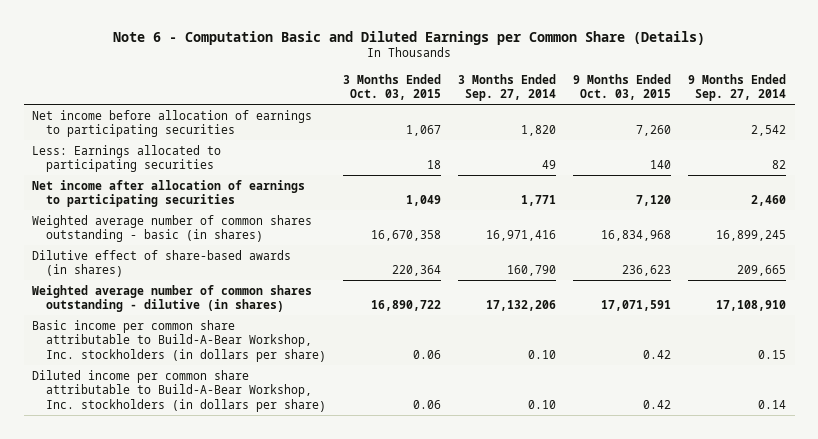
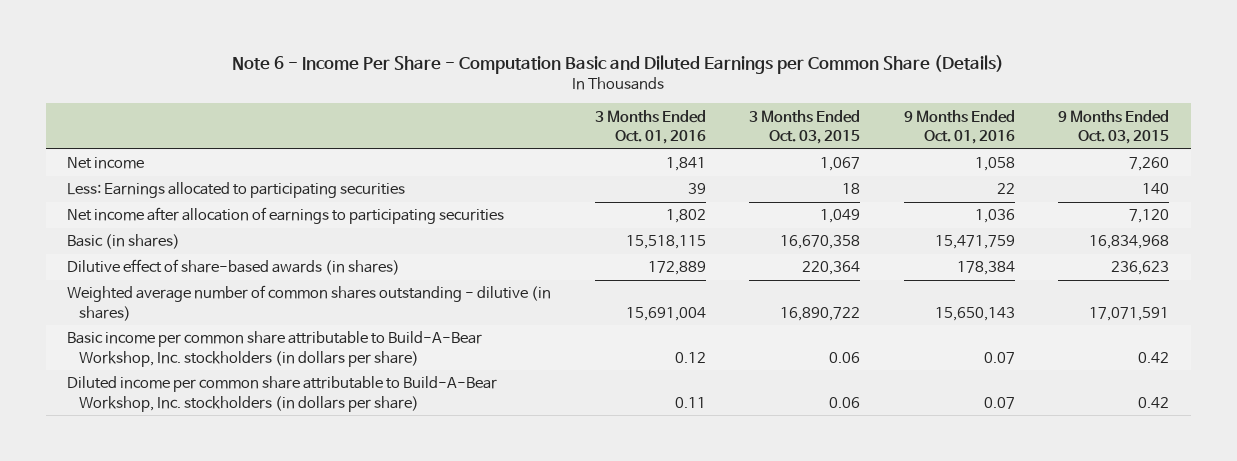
- Note 6 - Computation Basic and Diluted Earnings per Common Share (Details)
+ Note 6 - Income Per Share - Computation Basic and Diluted Earnings per Common Share (Details)
- | 3 Months Ended Oct. 03, 2015 | 3 Months Ended Sep. 27, 2014 | 9 Months Ended Oct. 03, 2015 | 9 Months Ended Sep. 27, 2014
+ | 3 Months Ended Oct. 01, 2016 | 3 Months Ended Oct. 03, 2015 | 9 Months Ended Oct. 01, 2016 | 9 Months Ended Oct. 03, 2015
- Net income before allocation of earnings to participating securities | 1,067 | 1,820 | 7,260 | 2,542
+ Net income | 1,841 | 1,067 | 1,058 | 7,260
- Weighted average number of common shares outstanding - basic (in shares) | 16,670,358 | 16,971,416 | 16,834,968 | 16,899,245
+ Basic (in shares) | 15,518,115 | 16,670,358 | 15,471,759 | 16,834,968

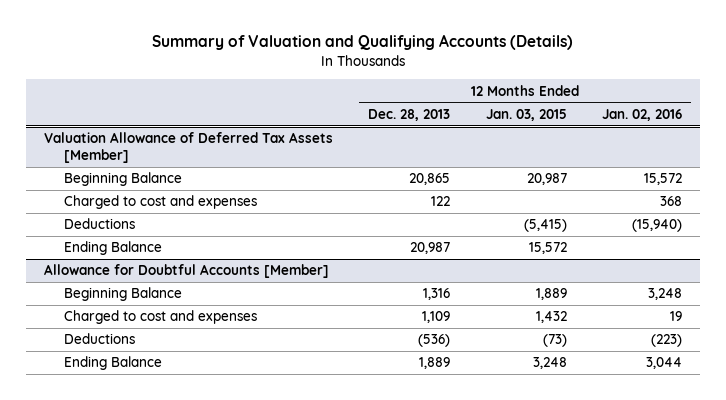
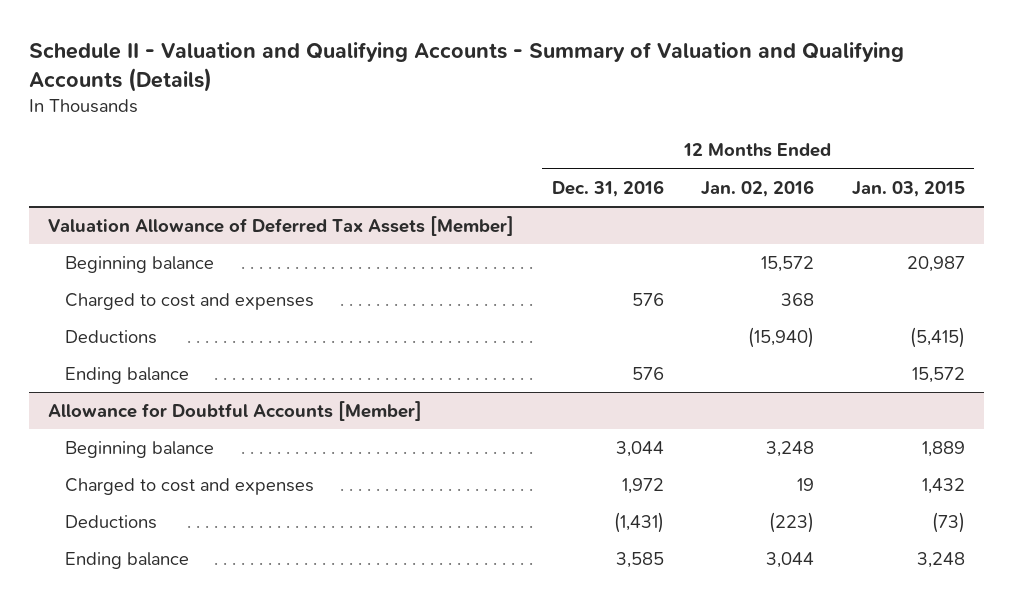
- Summary of Valuation and Qualifying Accounts (Details)
+ Schedule II - Valuation and Qualifying Accounts - Summary of Valuation and Qualifying Accounts (Details)
- | 12 Months Ended Dec. 28, 2013 | 12 Months Ended Jan. 03, 2015 | 12 Months Ended Jan. 02, 2016
+ | 12 Months Ended Dec. 31, 2016 | 12 Months Ended Jan. 02, 2016 | 12 Months Ended Jan. 03, 2015
@ Valuation Allowance of Deferred Tax Assets [Member]
- Beginning Balance | 20,865 | 20,987 | 15,572
+ Beginning balance | | 15,572 | 20,987
- Ending Balance | 20,987 | 15,572 |
+ Ending balance | 576 | | 15,572
@ Allowance for Doubtful Accounts [Member]
- Beginning Balance | 1,316 | 1,889 | 3,248
+ Beginning balance | 3,044 | 3,248 | 1,889
- Ending Balance | 1,889 | 3,248 | 3,044
+ Ending balance | 3,585 | 3,044 | 3,248

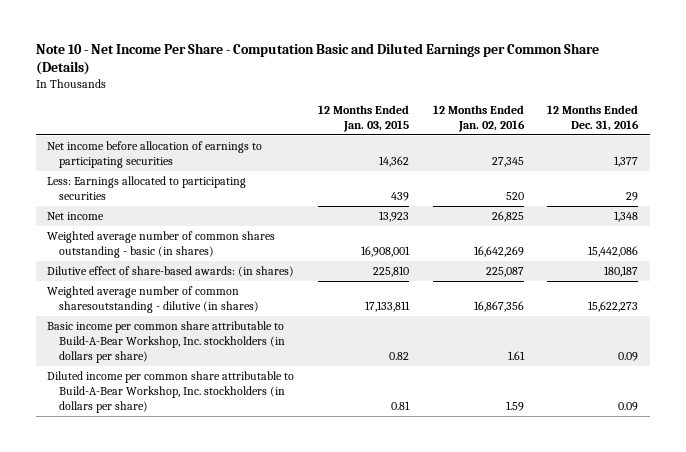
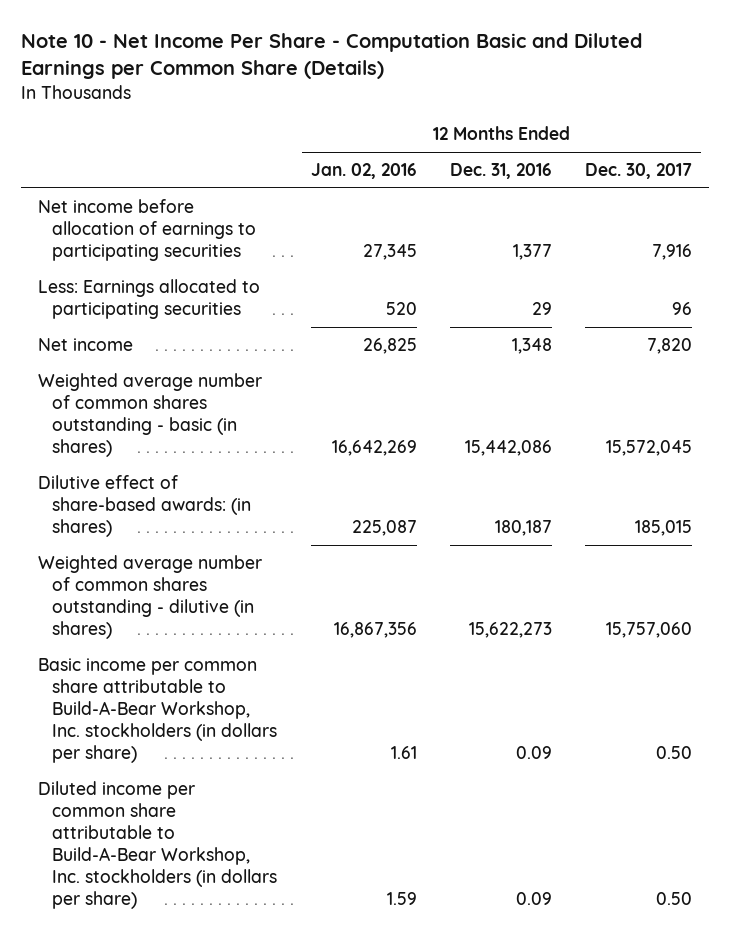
- | 12 Months Ended Jan. 03, 2015 | 12 Months Ended Jan. 02, 2016 | 12 Months Ended Dec. 31, 2016
+ | 12 Months Ended Jan. 02, 2016 | 12 Months Ended Dec. 31, 2016 | 12 Months Ended Dec. 30, 2017
- Weighted average number of common sharesoutstanding - dilutive (in shares) | 17,133,811 | 16,867,356 | 15,622,273
+ Weighted average number of common shares outstanding - dilutive (in shares) | 16,867,356 | 15,622,273 | 15,757,060

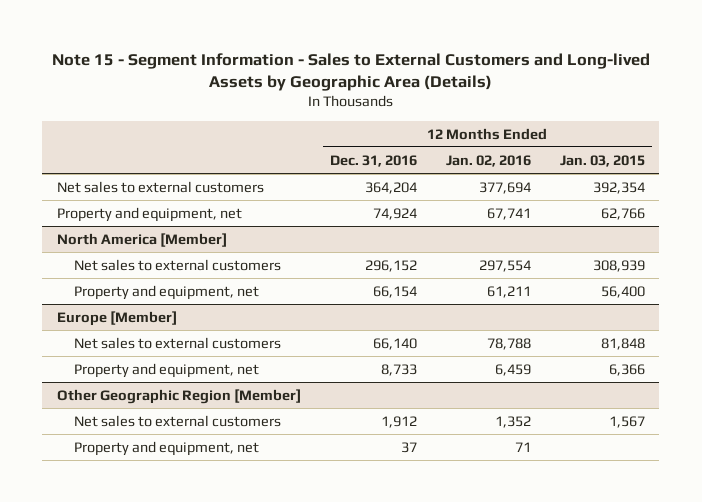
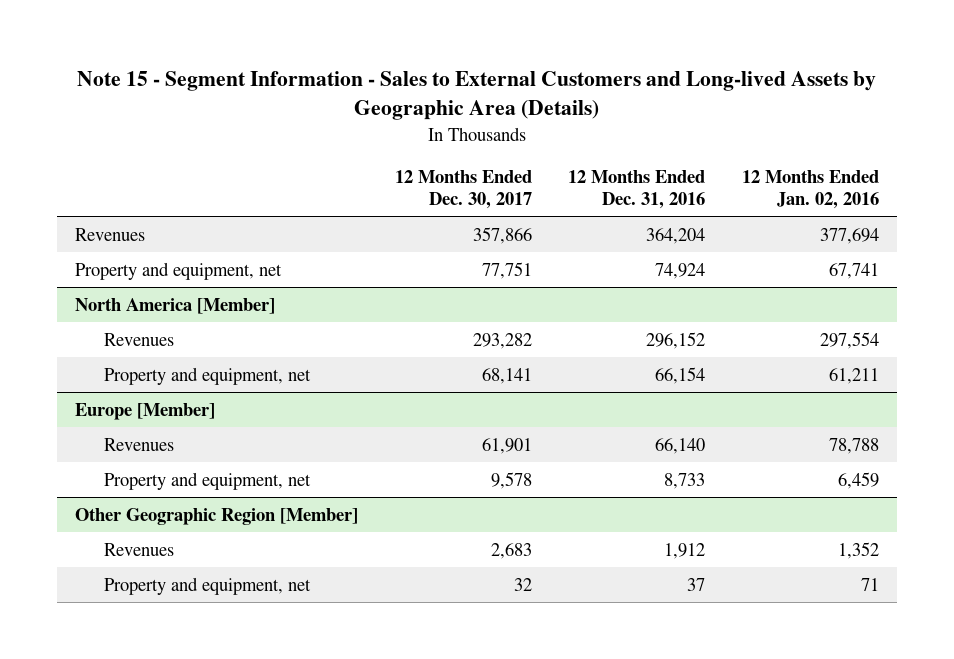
- | 12 Months Ended Dec. 31, 2016 | 12 Months Ended Jan. 02, 2016 | 12 Months Ended Jan. 03, 2015
+ | 12 Months Ended Dec. 30, 2017 | 12 Months Ended Dec. 31, 2016 | 12 Months Ended Jan. 02, 2016
- Net sales to external customers | 364,204 | 377,694 | 392,354
+ Revenues | 357,866 | 364,204 | 377,694
@ North America [Member]
- Net sales to external customers | 296,152 | 297,554 | 308,939
+ Revenues | 293,282 | 296,152 | 297,554
@ Europe [Member]
- Net sales to external customers | 66,140 | 78,788 | 81,848
+ Revenues | 61,901 | 66,140 | 78,788
@ Other Geographic Region [Member]
- Net sales to external customers | 1,912 | 1,352 | 1,567
+ Revenues | 2,683 | 1,912 | 1,352

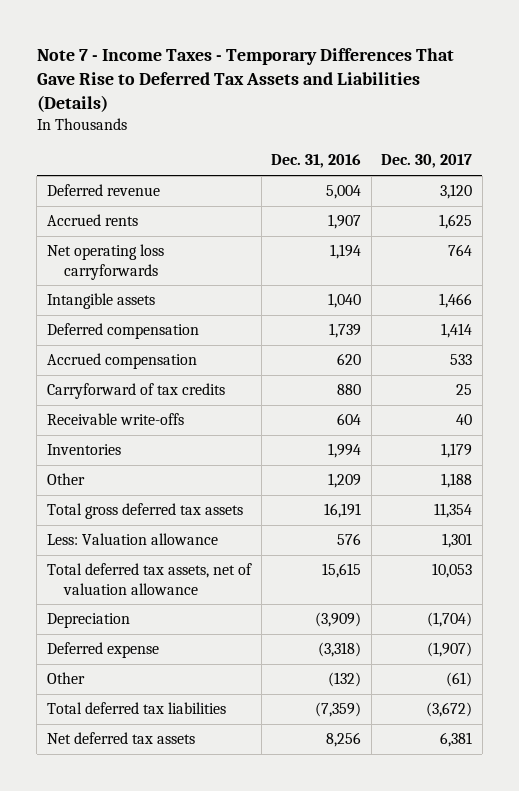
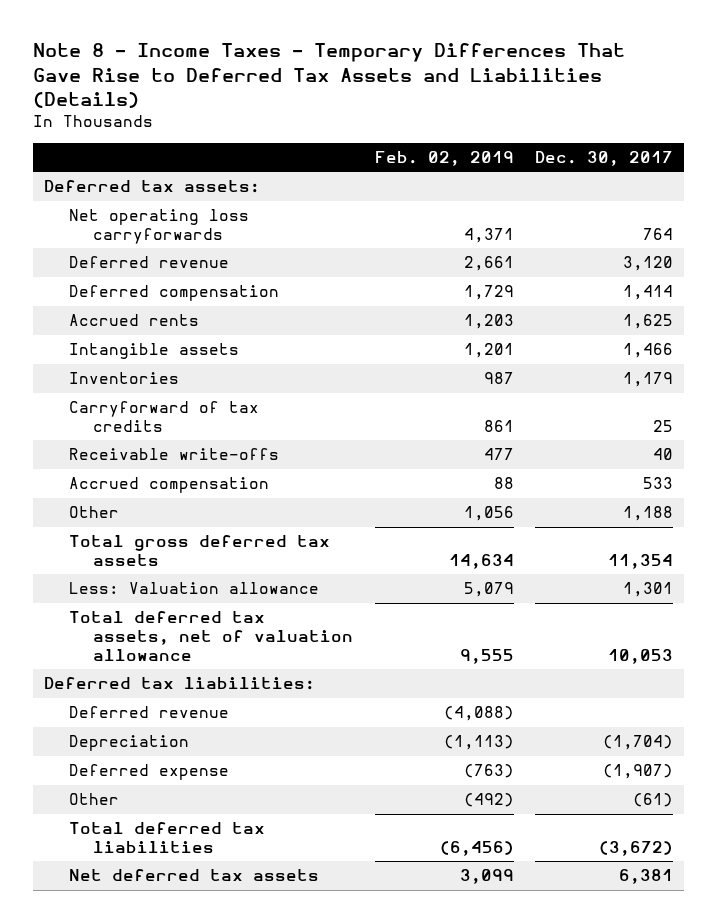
- Note 7 - Income Taxes - Temporary Differences That Gave Rise to Deferred Tax Assets and Liabilities (Details)
+ Note 8 - Income Taxes - Temporary Differences That Gave Rise to Deferred Tax Assets and Liabilities (Details)
- | Dec. 31, 2016 | Dec. 30, 2017
+ | Feb. 02, 2019 | Dec. 30, 2017
+ Deferred tax assets:
moved up: Net operating loss carryforwards | 4,371 | 764
moved up: Deferred compensation | 1,729 | 1,414
moved up: Inventories | 987 | 1,179
moved down: Accrued compensation | 88 | 533
+ Deferred tax liabilities:
+ Deferred revenue | (4,088) |

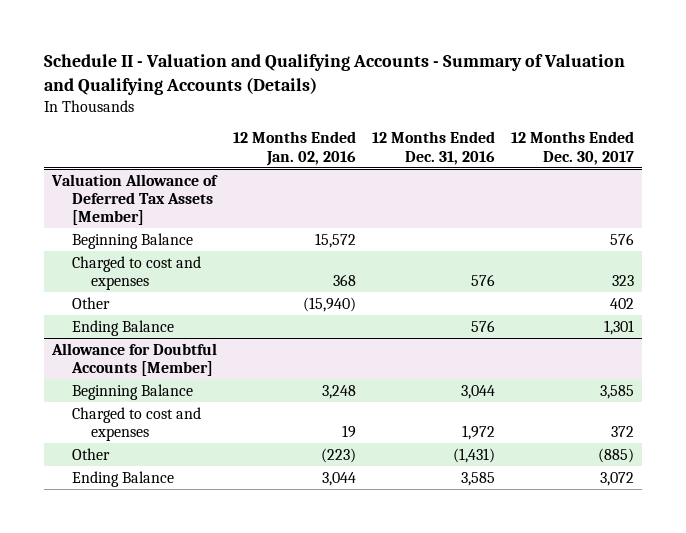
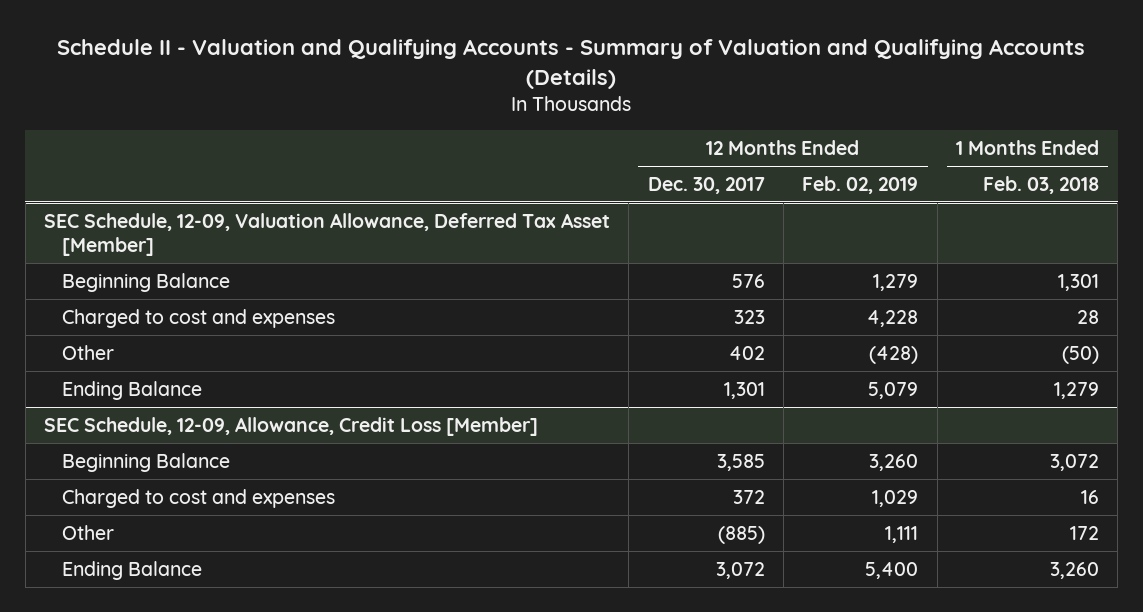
- | 12 Months Ended Jan. 02, 2016 | 12 Months Ended Dec. 31, 2016 | 12 Months Ended Dec. 30, 2017
+ | 12 Months Ended Dec. 30, 2017 | 12 Months Ended Feb. 02, 2019 | 1 Months Ended Feb. 03, 2018
- Valuation Allowance of Deferred Tax Assets [Member]
+ SEC Schedule, 12-09, Valuation Allowance, Deferred Tax Asset [Member]
- Allowance for Doubtful Accounts [Member]
+ SEC Schedule, 12-09, Allowance, Credit Loss [Member]

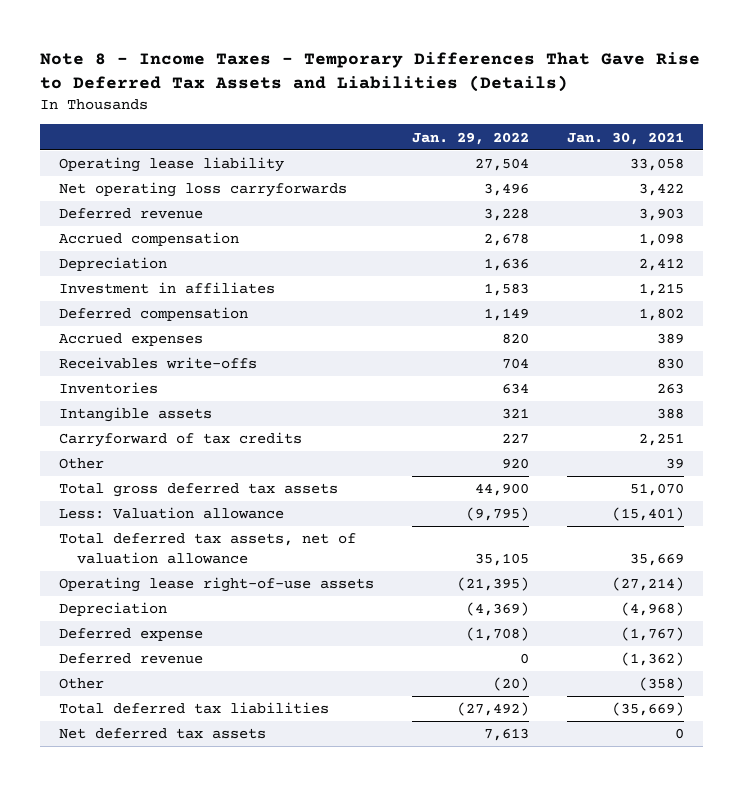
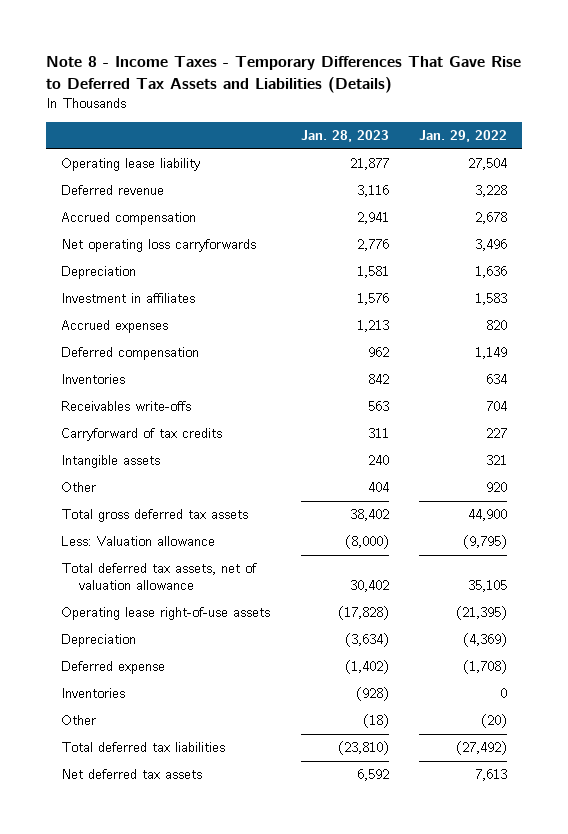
- | Jan. 29, 2022 | Jan. 30, 2021
+ | Jan. 28, 2023 | Jan. 29, 2022
moved down: Net operating loss carryforwards | 2,776 | 3,496
moved down: Deferred compensation | 962 | 1,149
moved down: Receivables write-offs | 563 | 704
moved down: Intangible assets | 240 | 321
- Deferred revenue | 0 | (1,362)
+ Inventories | (928) | 0

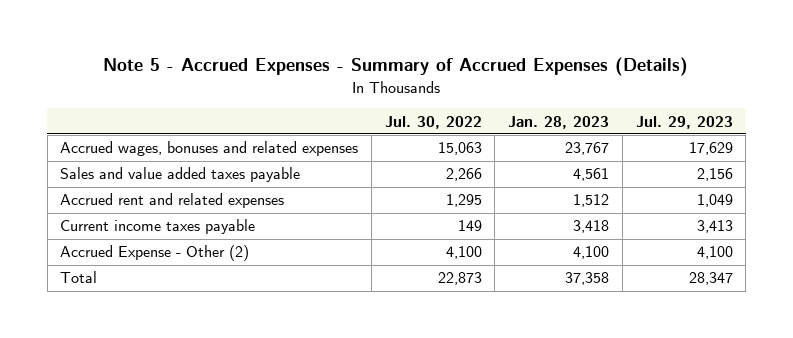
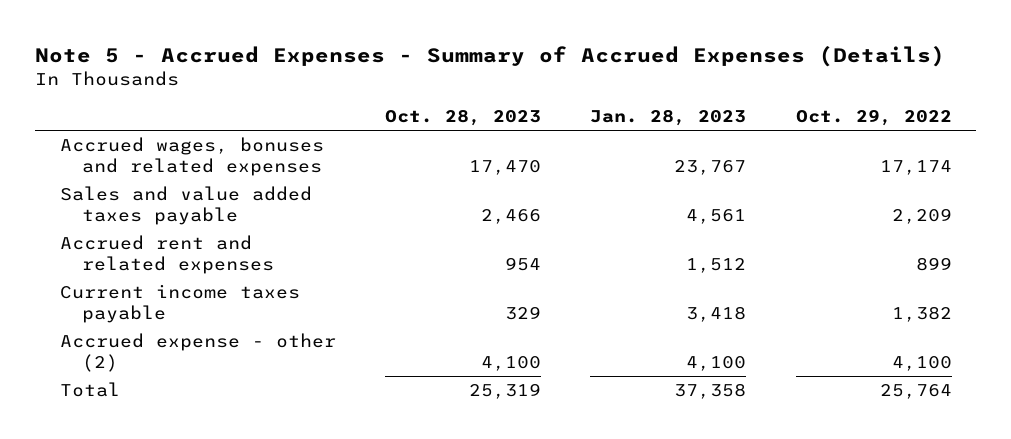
- | Jul. 30, 2022 | Jan. 28, 2023 | Jul. 29, 2023
+ | Oct. 28, 2023 | Jan. 28, 2023 | Oct. 29, 2022
- Accrued Expense - Other (2) | 4,100 | 4,100 | 4,100
+ Accrued expense - other (2) | 4,100 | 4,100 | 4,100

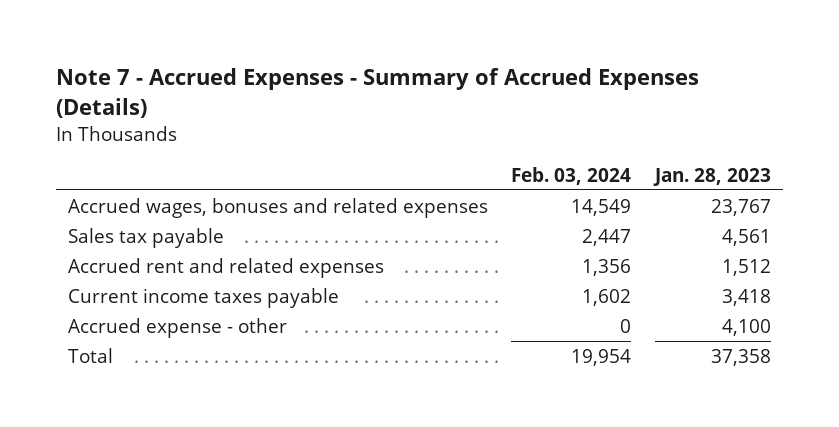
- Note 5 - Accrued Expenses - Summary of Accrued Expenses (Details)
+ Note 7 - Accrued Expenses - Summary of Accrued Expenses (Details)
- | Oct. 28, 2023 | Jan. 28, 2023 | Oct. 29, 2022
+ | Feb. 03, 2024 | Jan. 28, 2023
- Sales and value added taxes payable | 2,466 | 4,561 | 2,209
+ Sales tax payable | 2,447 | 4,561
- Accrued expense - other (2) | 4,100 | 4,100 | 4,100
+ Accrued expense - other | 0 | 4,100

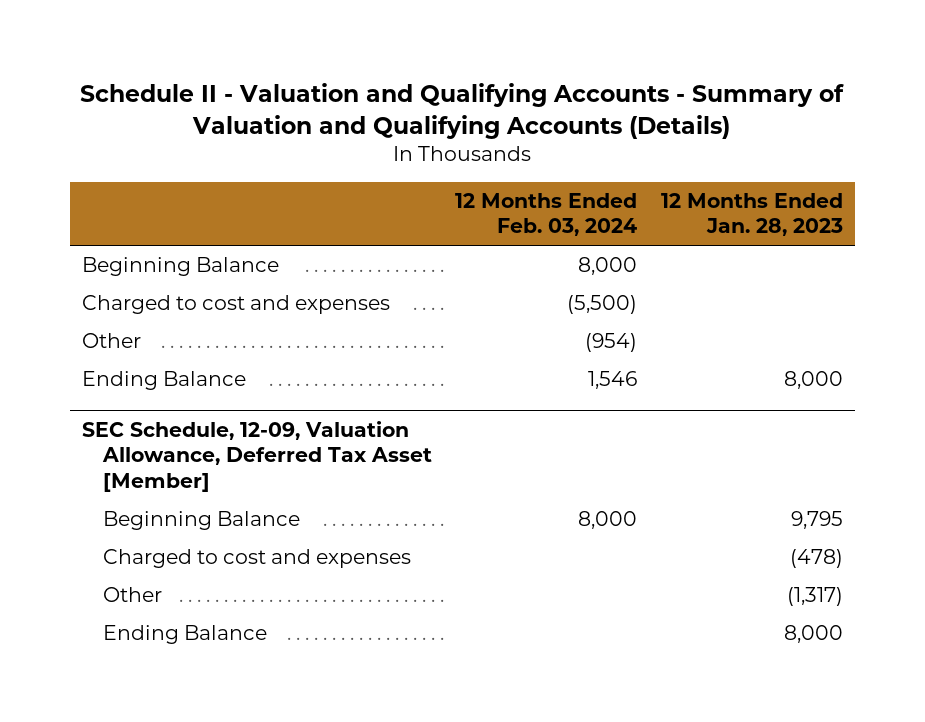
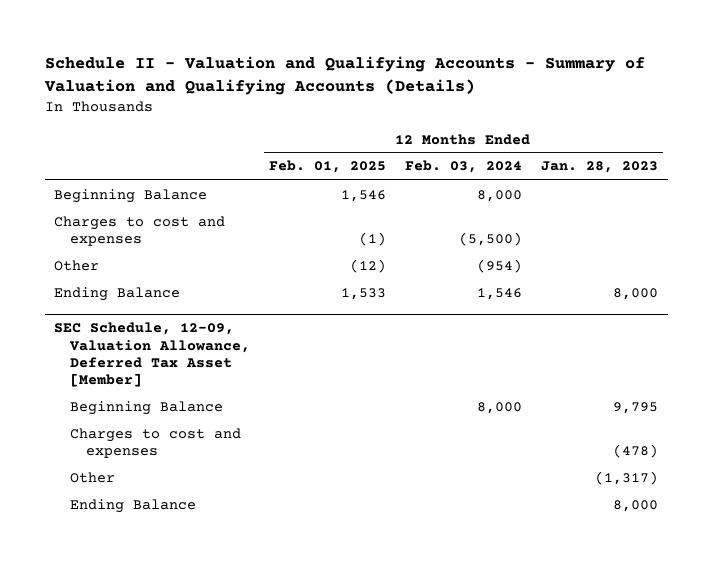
- | 12 Months Ended Feb. 03, 2024 | 12 Months Ended Jan. 28, 2023
+ | 12 Months Ended Feb. 01, 2025 | 12 Months Ended Feb. 03, 2024 | 12 Months Ended Jan. 28, 2023
- Charged to cost and expenses | (5,500) |
+ Charges to cost and expenses | (1) | (5,500) |
@ SEC Schedule, 12-09, Valuation Allowance, Deferred Tax Asset [Member]
- Charged to cost and expenses | | (478)
+ Charges to cost and expenses | | | (478)

